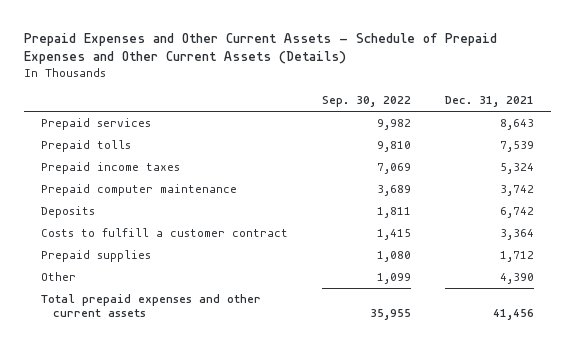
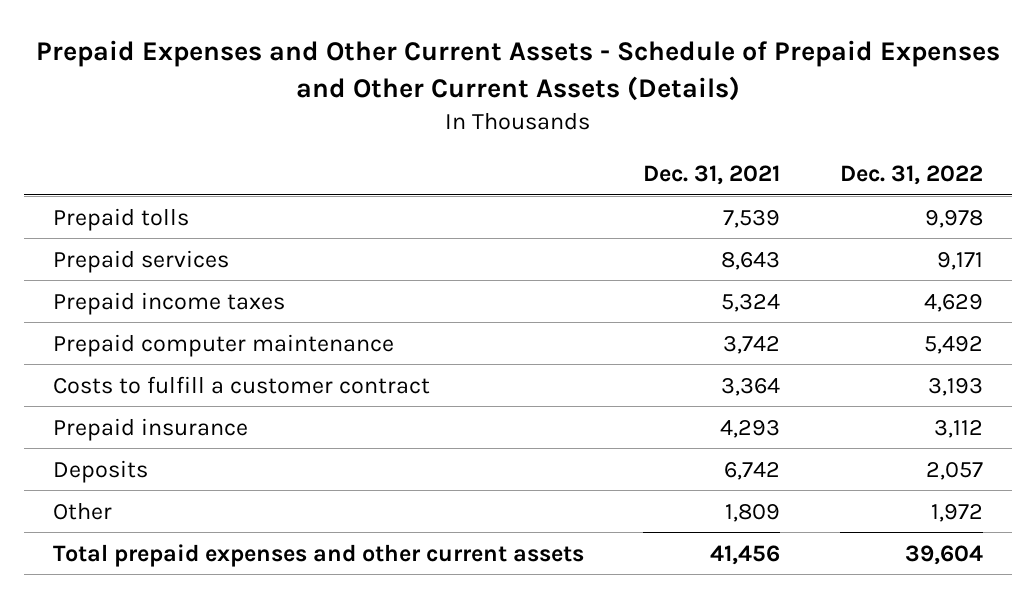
- | Sep. 30, 2022 | Dec. 31, 2021
+ | Dec. 31, 2021 | Dec. 31, 2022
moved down: Prepaid services | 8,643 | 9,171
- Prepaid supplies | 1,080 | 1,712
- Other | 1,099 | 4,390
+ Prepaid insurance | 4,293 | 3,112
moved down: Deposits | 6,742 | 2,057
+ Other | 1,809 | 1,972

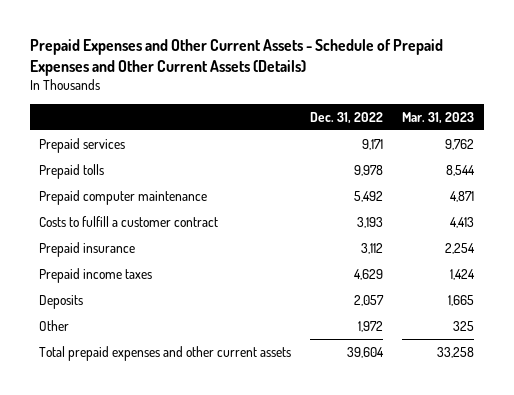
- | Dec. 31, 2021 | Dec. 31, 2022
+ | Dec. 31, 2022 | Mar. 31, 2023
moved down: Prepaid tolls | 9,978 | 8,544
moved down: Prepaid income taxes | 4,629 | 1,424

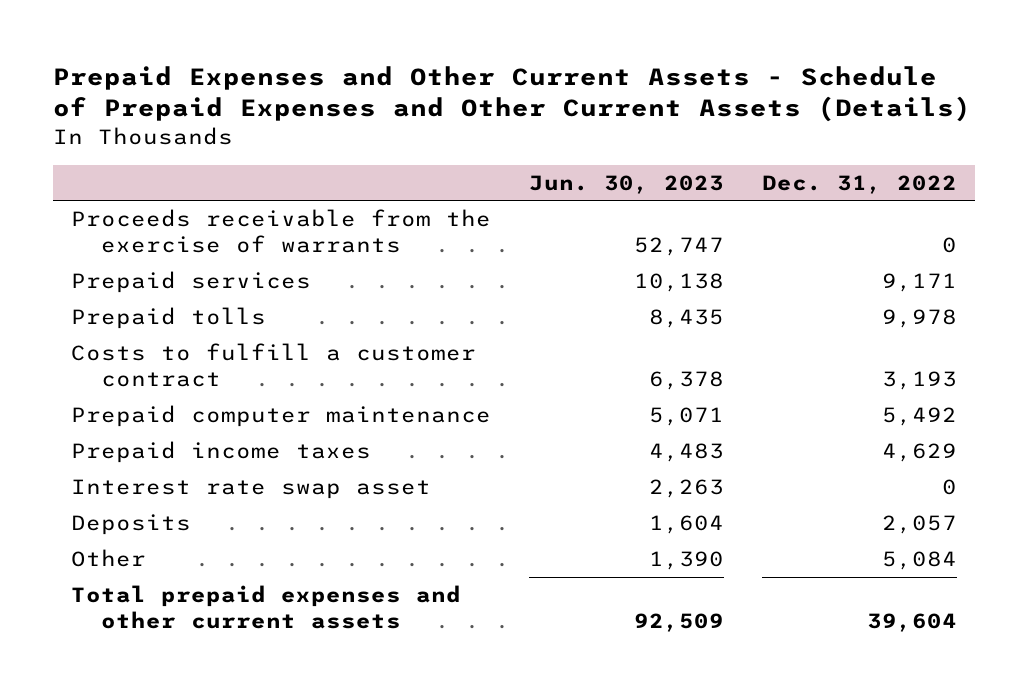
- | Dec. 31, 2022 | Mar. 31, 2023
+ | Jun. 30, 2023 | Dec. 31, 2022
+ Proceeds receivable from the exercise of warrants | 52,747 | 0
- Prepaid insurance | 3,112 | 2,254
moved down: Prepaid computer maintenance | 5,071 | 5,492
+ Interest rate swap asset | 2,263 | 0
- Other | 1,972 | 325
+ Other | 1,390 | 5,084

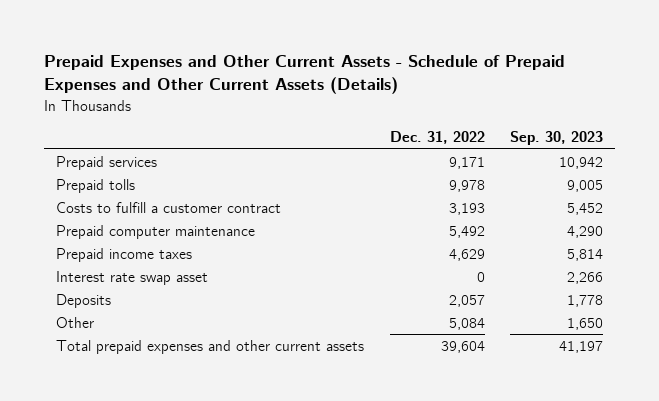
- | Jun. 30, 2023 | Dec. 31, 2022
+ | Dec. 31, 2022 | Sep. 30, 2023
- Proceeds receivable from the exercise of warrants | 52,747 | 0

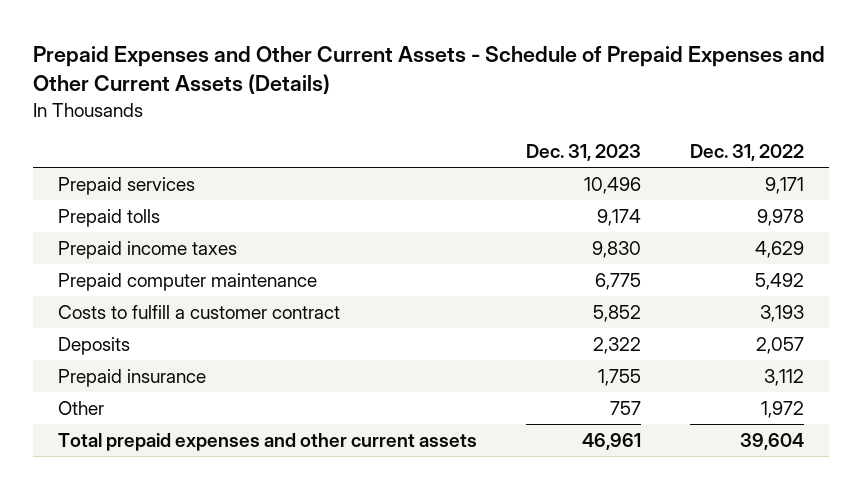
- | Dec. 31, 2022 | Sep. 30, 2023
+ | Dec. 31, 2023 | Dec. 31, 2022
- Interest rate swap asset | 0 | 2,266
moved down: Prepaid computer maintenance | 6,775 | 5,492
moved down: Costs to fulfill a customer contract | 5,852 | 3,193
- Other | 5,084 | 1,650
+ Prepaid insurance | 1,755 | 3,112
+ Other | 757 | 1,972

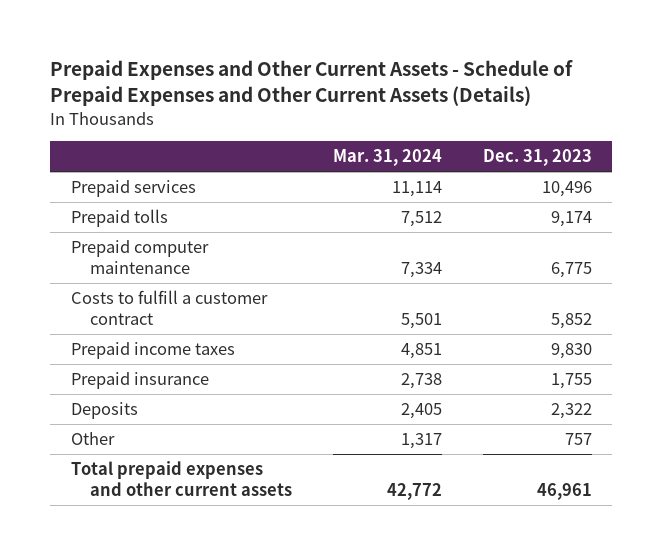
- | Dec. 31, 2023 | Dec. 31, 2022
+ | Mar. 31, 2024 | Dec. 31, 2023
moved down: Prepaid income taxes | 4,851 | 9,830
moved down: Deposits | 2,405 | 2,322

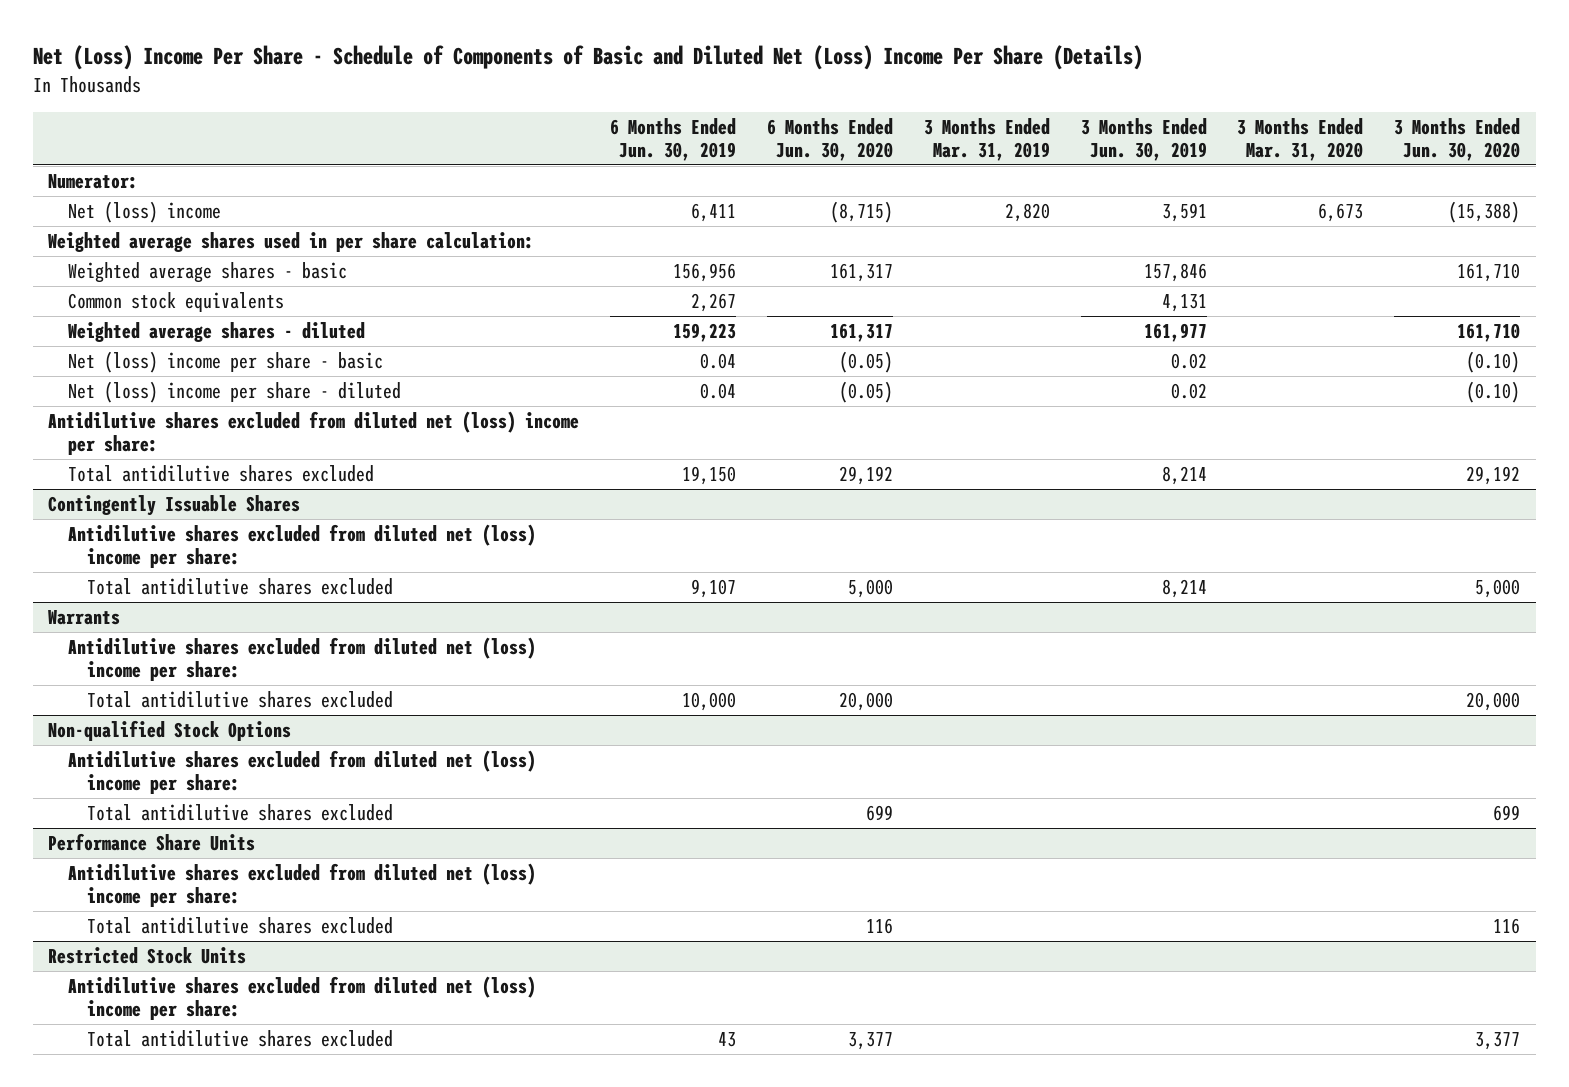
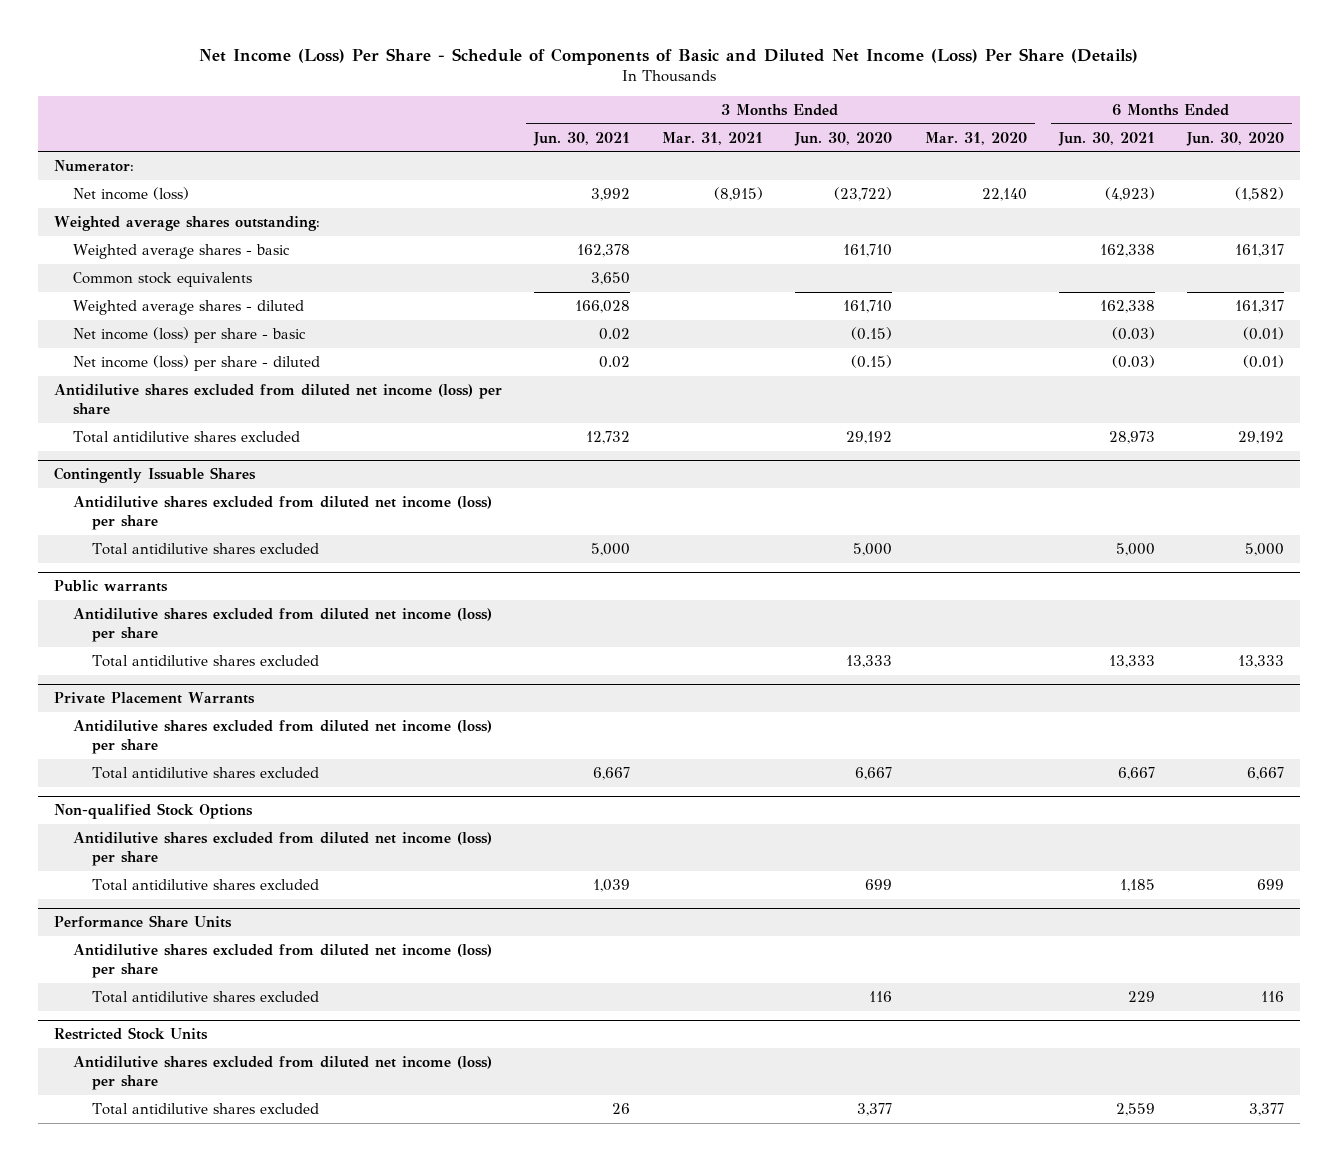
- Net (Loss) Income Per Share - Schedule of Components of Basic and Diluted Net (Loss) Income Per Share (Details)
+ Net Income (Loss) Per Share - Schedule of Components of Basic and Diluted Net Income (Loss) Per Share (Details)
- | 6 Months Ended Jun. 30, 2019 | 6 Months Ended Jun. 30, 2020 | 3 Months Ended Mar. 31, 2019 | 3 Months Ended Jun. 30, 2019 | 3 Months Ended Mar. 31, 2020 | 3 Months Ended Jun. 30, 2020
+ | 3 Months Ended Jun. 30, 2021 | 3 Months Ended Mar. 31, 2021 | 3 Months Ended Jun. 30, 2020 | 3 Months Ended Mar. 31, 2020 | 6 Months Ended Jun. 30, 2021 | 6 Months Ended Jun. 30, 2020
- Net (loss) income | 6,411 | (8,715) | 2,820 | 3,591 | 6,673 | (15,388)
- Weighted average shares used in per share calculation:
+ Net income (loss) | 3,992 | (8,915) | (23,722) | 22,140 | (4,923) | (1,582)
+ Weighted average shares outstanding:
- Net (loss) income per share - basic | 0.04 | (0.05) | | 0.02 | | (0.10)
- Net (loss) income per share - diluted | 0.04 | (0.05) | | 0.02 | | (0.10)
- Antidilutive shares excluded from diluted net (loss) income per share:
+ Net income (loss) per share - basic | 0.02 | | (0.15) | | (0.03) | (0.01)
+ Net income (loss) per share - diluted | 0.02 | | (0.15) | | (0.03) | (0.01)
+ Antidilutive shares excluded from diluted net income (loss) per share
@ Contingently Issuable Shares
- Antidilutive shares excluded from diluted net (loss) income per share:
+ Antidilutive shares excluded from diluted net income (loss) per share
- Warrants
- Antidilutive shares excluded from diluted net (loss) income per share:
- Total antidilutive shares excluded | 10,000 | 20,000 | | | | 20,000
+ Public warrants
+ Antidilutive shares excluded from diluted net income (loss) per share
+ Total antidilutive shares excluded | | | 13,333 | | 13,333 | 13,333
+ Private Placement Warrants
+ Antidilutive shares excluded from diluted net income (loss) per share
+ Total antidilutive shares excluded | 6,667 | | 6,667 | | 6,667 | 6,667
@ Non-qualified Stock Options
- Antidilutive shares excluded from diluted net (loss) income per share:
+ Antidilutive shares excluded from diluted net income (loss) per share
@ Performance Share Units
- Antidilutive shares excluded from diluted net (loss) income per share:
+ Antidilutive shares excluded from diluted net income (loss) per share
@ Restricted Stock Units
- Antidilutive shares excluded from diluted net (loss) income per share:
+ Antidilutive shares excluded from diluted net income (loss) per share

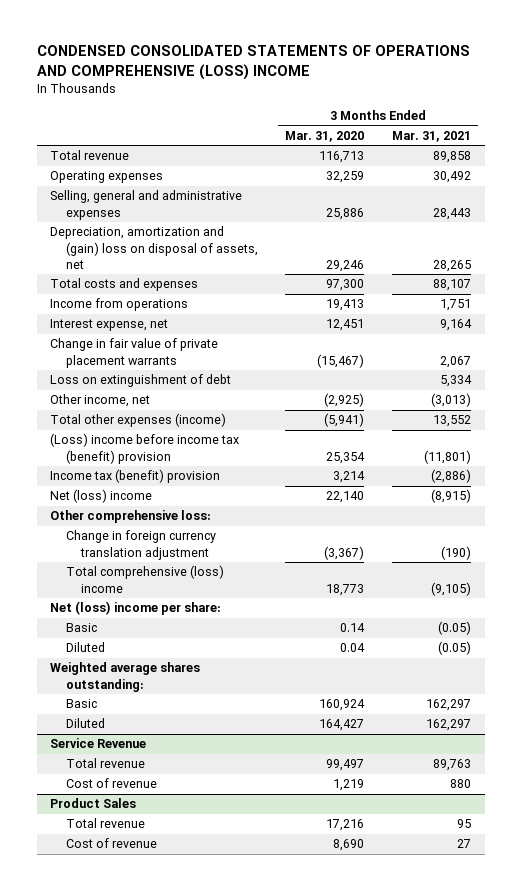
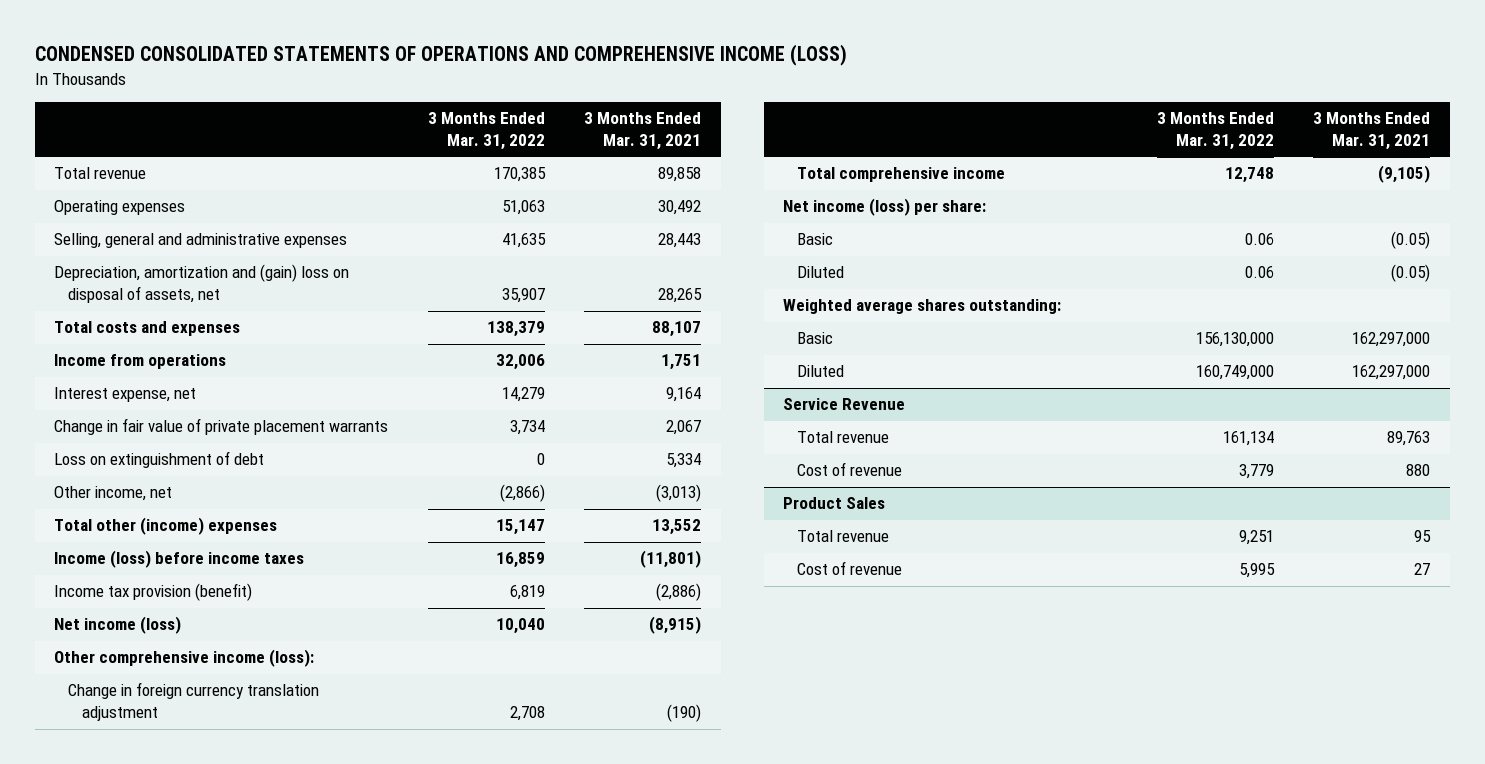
- CONDENSED CONSOLIDATED STATEMENTS OF OPERATIONS AND COMPREHENSIVE (LOSS) INCOME
+ CONDENSED CONSOLIDATED STATEMENTS OF OPERATIONS AND COMPREHENSIVE INCOME (LOSS)
- | 3 Months Ended Mar. 31, 2020 | 3 Months Ended Mar. 31, 2021
+ | 3 Months Ended Mar. 31, 2022 | 3 Months Ended Mar. 31, 2021
- Total other expenses (income) | (5,941) | 13,552
- (Loss) income before income tax (benefit) provision | 25,354 | (11,801)
- Income tax (benefit) provision | 3,214 | (2,886)
- Net (loss) income | 22,140 | (8,915)
- Other comprehensive loss:
+ Total other (income) expenses | 15,147 | 13,552
+ Income (loss) before income taxes | 16,859 | (11,801)
+ Income tax provision (benefit) | 6,819 | (2,886)
+ Net income (loss) | 10,040 | (8,915)
+ Other comprehensive income (loss):
- Total comprehensive (loss) income | 18,773 | (9,105)
- Net (loss) income per share:
+ Total comprehensive income | 12,748 | (9,105)
+ Net income (loss) per share:
- Basic | 160,924 | 162,297
- Diluted | 164,427 | 162,297
+ Basic | 156,130,000 | 162,297,000
+ Diluted | 160,749,000 | 162,297,000

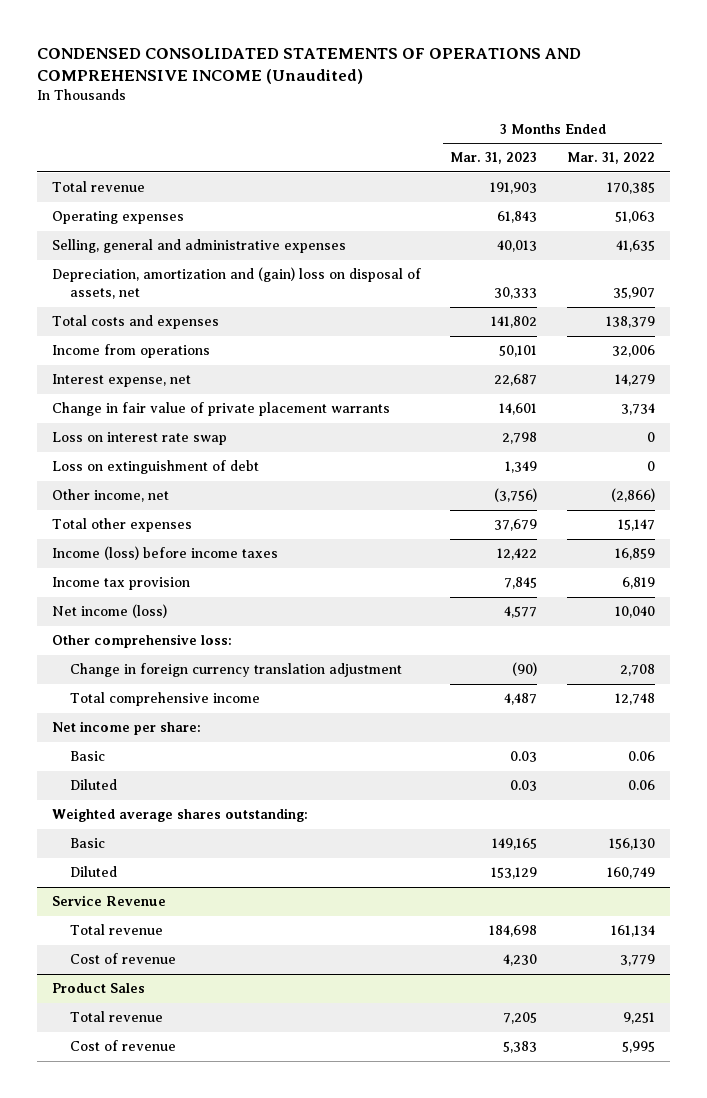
- CONDENSED CONSOLIDATED STATEMENTS OF OPERATIONS AND COMPREHENSIVE INCOME (LOSS)
+ CONDENSED CONSOLIDATED STATEMENTS OF OPERATIONS AND COMPREHENSIVE INCOME (Unaudited)
- | 3 Months Ended Mar. 31, 2022 | 3 Months Ended Mar. 31, 2021
+ | 3 Months Ended Mar. 31, 2023 | 3 Months Ended Mar. 31, 2022
+ Loss on interest rate swap | 2,798 | 0
- Total other (income) expenses | 15,147 | 13,552
+ Total other expenses | 37,679 | 15,147
- Income tax provision (benefit) | 6,819 | (2,886)
+ Income tax provision | 7,845 | 6,819
- Other comprehensive income (loss):
+ Other comprehensive loss:
- Net income (loss) per share:
+ Net income per share:
- Basic | 156,130,000 | 162,297,000
- Diluted | 160,749,000 | 162,297,000
+ Basic | 149,165 | 156,130
+ Diluted | 153,129 | 160,749

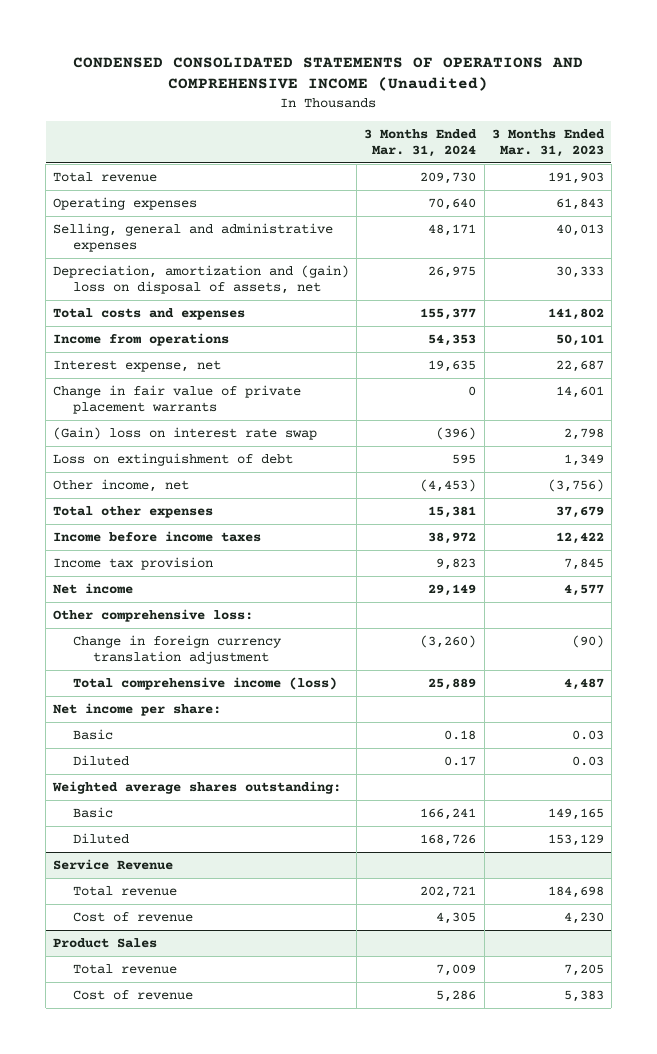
- | 3 Months Ended Mar. 31, 2023 | 3 Months Ended Mar. 31, 2022
+ | 3 Months Ended Mar. 31, 2024 | 3 Months Ended Mar. 31, 2023
- Loss on interest rate swap | 2,798 | 0
+ (Gain) loss on interest rate swap | (396) | 2,798
- Income (loss) before income taxes | 12,422 | 16,859
+ Income before income taxes | 38,972 | 12,422
- Net income (loss) | 4,577 | 10,040
+ Net income | 29,149 | 4,577
- Total comprehensive income | 4,487 | 12,748
+ Total comprehensive income (loss) | 25,889 | 4,487

